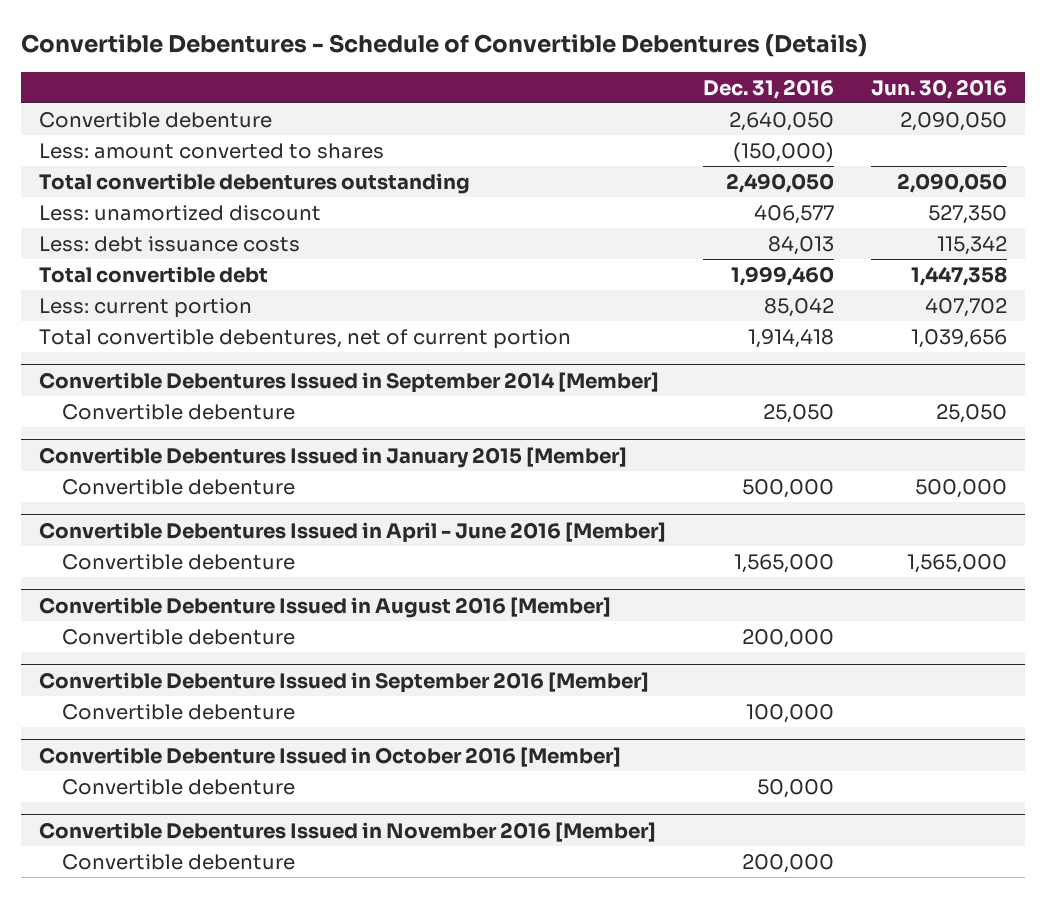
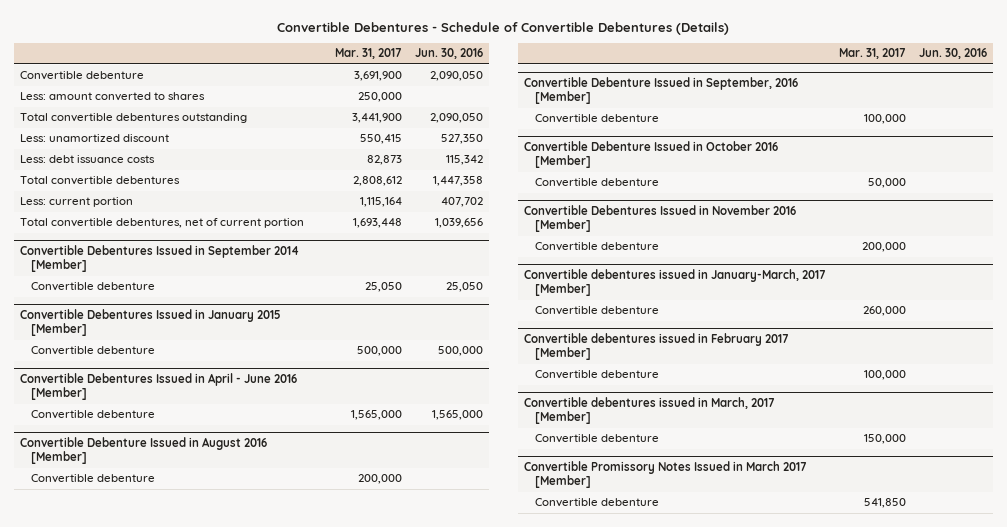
- | Dec. 31, 2016 | Jun. 30, 2016
+ | Mar. 31, 2017 | Jun. 30, 2016
- Total convertible debt | 1,999,460 | 1,447,358
+ Total convertible debentures | 2,808,612 | 1,447,358
- Convertible Debenture Issued in September 2016 [Member]
+ Convertible Debenture Issued in September, 2016 [Member]
+ Convertible debentures issued in January-March, 2017 [Member]
+ Convertible debenture | 260,000 |
+ Convertible debentures issued in February 2017 [Member]
+ Convertible debenture | 100,000 |
+ Convertible debentures issued in March, 2017 [Member]
+ Convertible debenture | 150,000 |
+ Convertible Promissory Notes Issued in March 2017 [Member]
+ Convertible debenture | 541,850 |

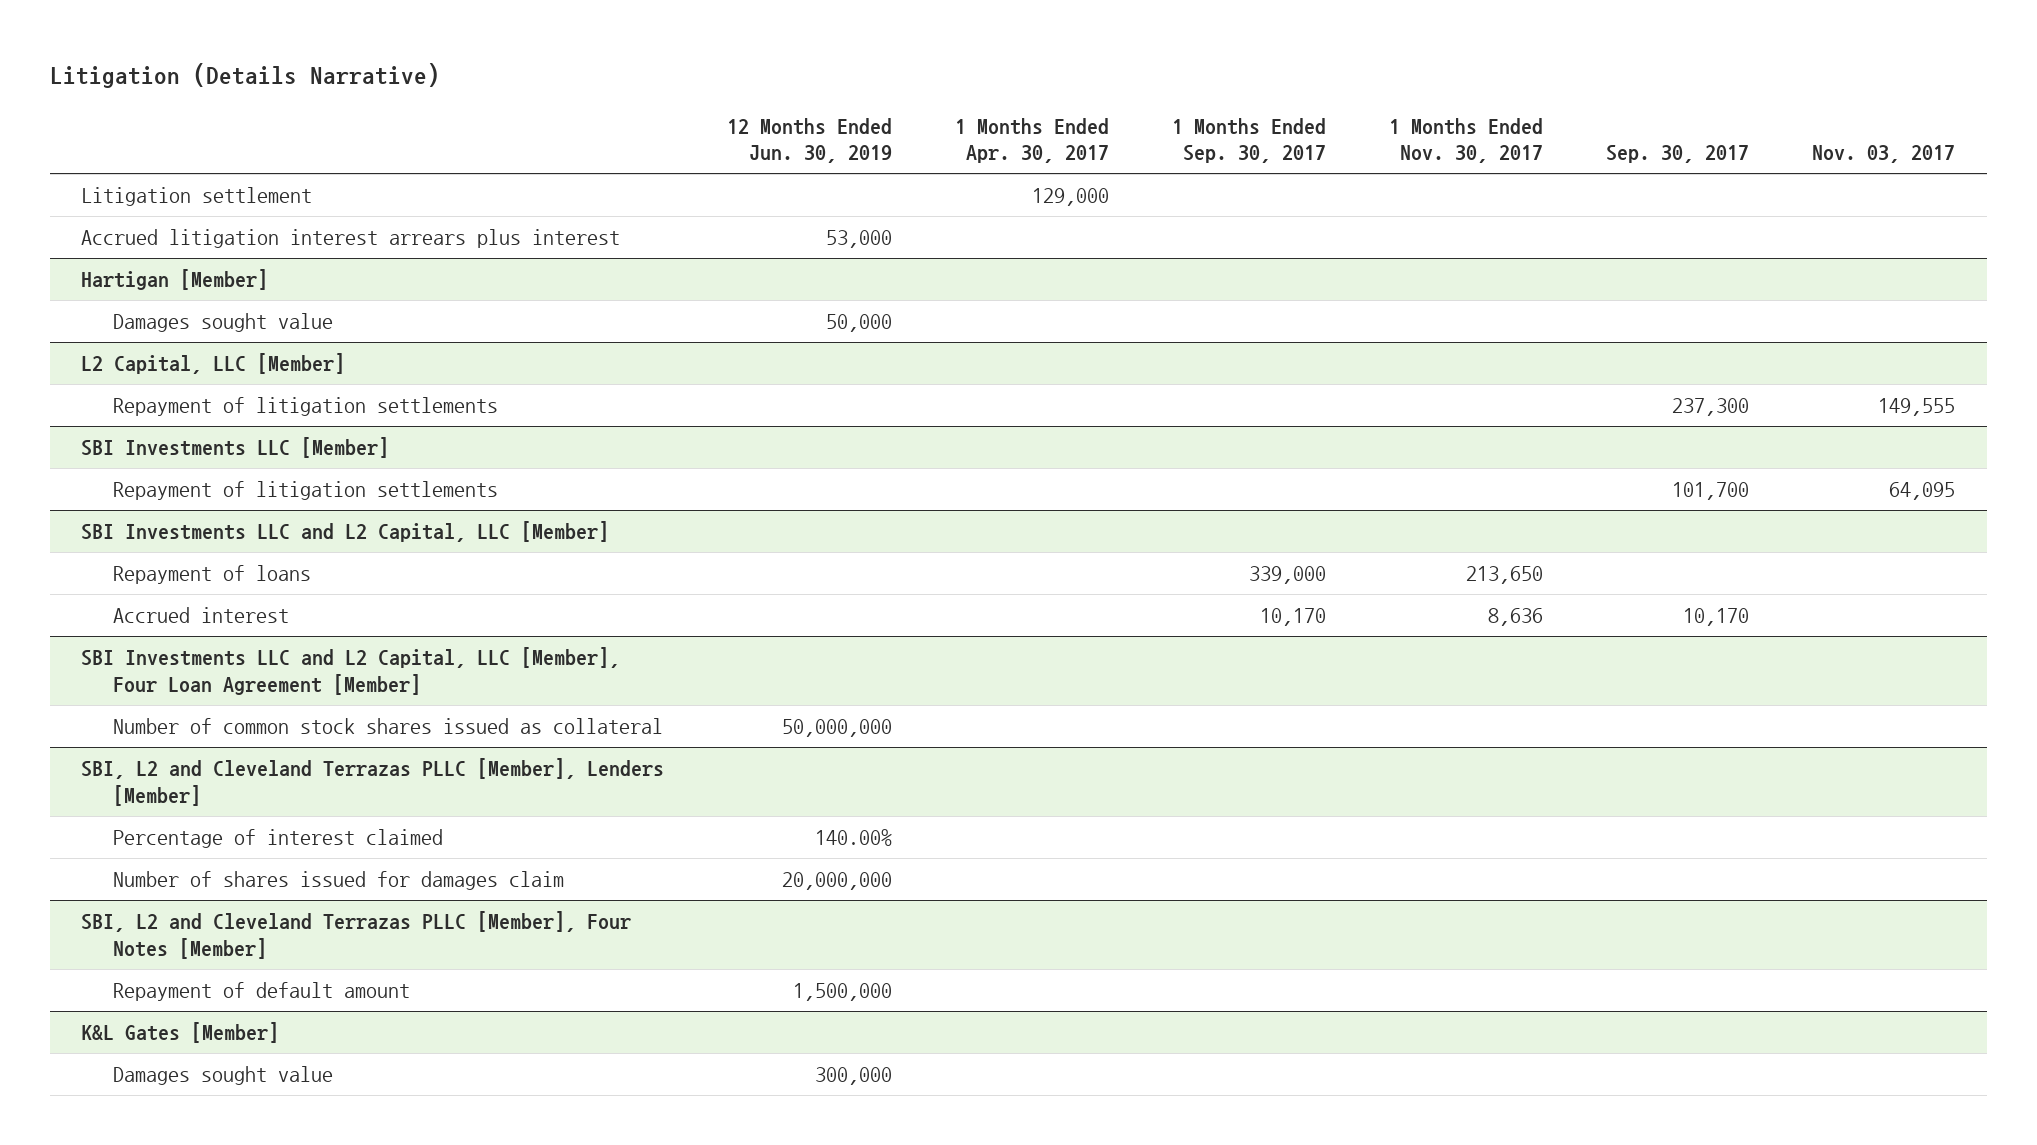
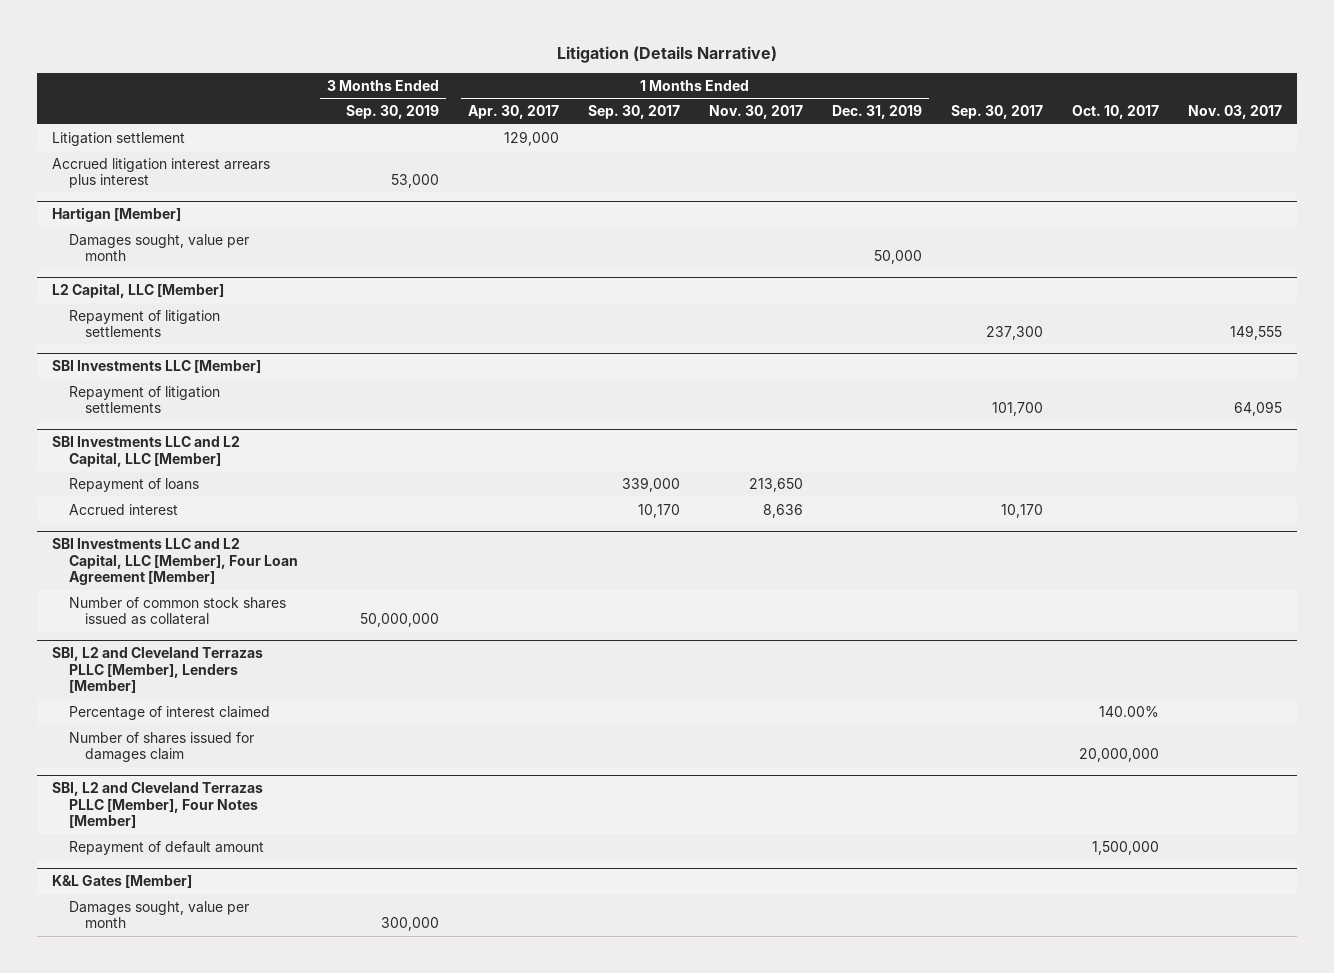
- | 12 Months Ended Jun. 30, 2019 | 1 Months Ended Apr. 30, 2017 | 1 Months Ended Sep. 30, 2017 | 1 Months Ended Nov. 30, 2017 | Sep. 30, 2017 | Nov. 03, 2017
+ | 3 Months Ended Sep. 30, 2019 | 1 Months Ended Apr. 30, 2017 | 1 Months Ended Sep. 30, 2017 | 1 Months Ended Nov. 30, 2017 | 1 Months Ended Dec. 31, 2019 | Sep. 30, 2017 | Oct. 10, 2017 | Nov. 03, 2017
@ Hartigan [Member]
- Damages sought value | 50,000 | | | | |
+ Damages sought, value per month | | | | | 50,000 | | |
@ K&L Gates [Member]
- Damages sought value | 300,000 | | | | |
+ Damages sought, value per month | 300,000 | | | | | | |

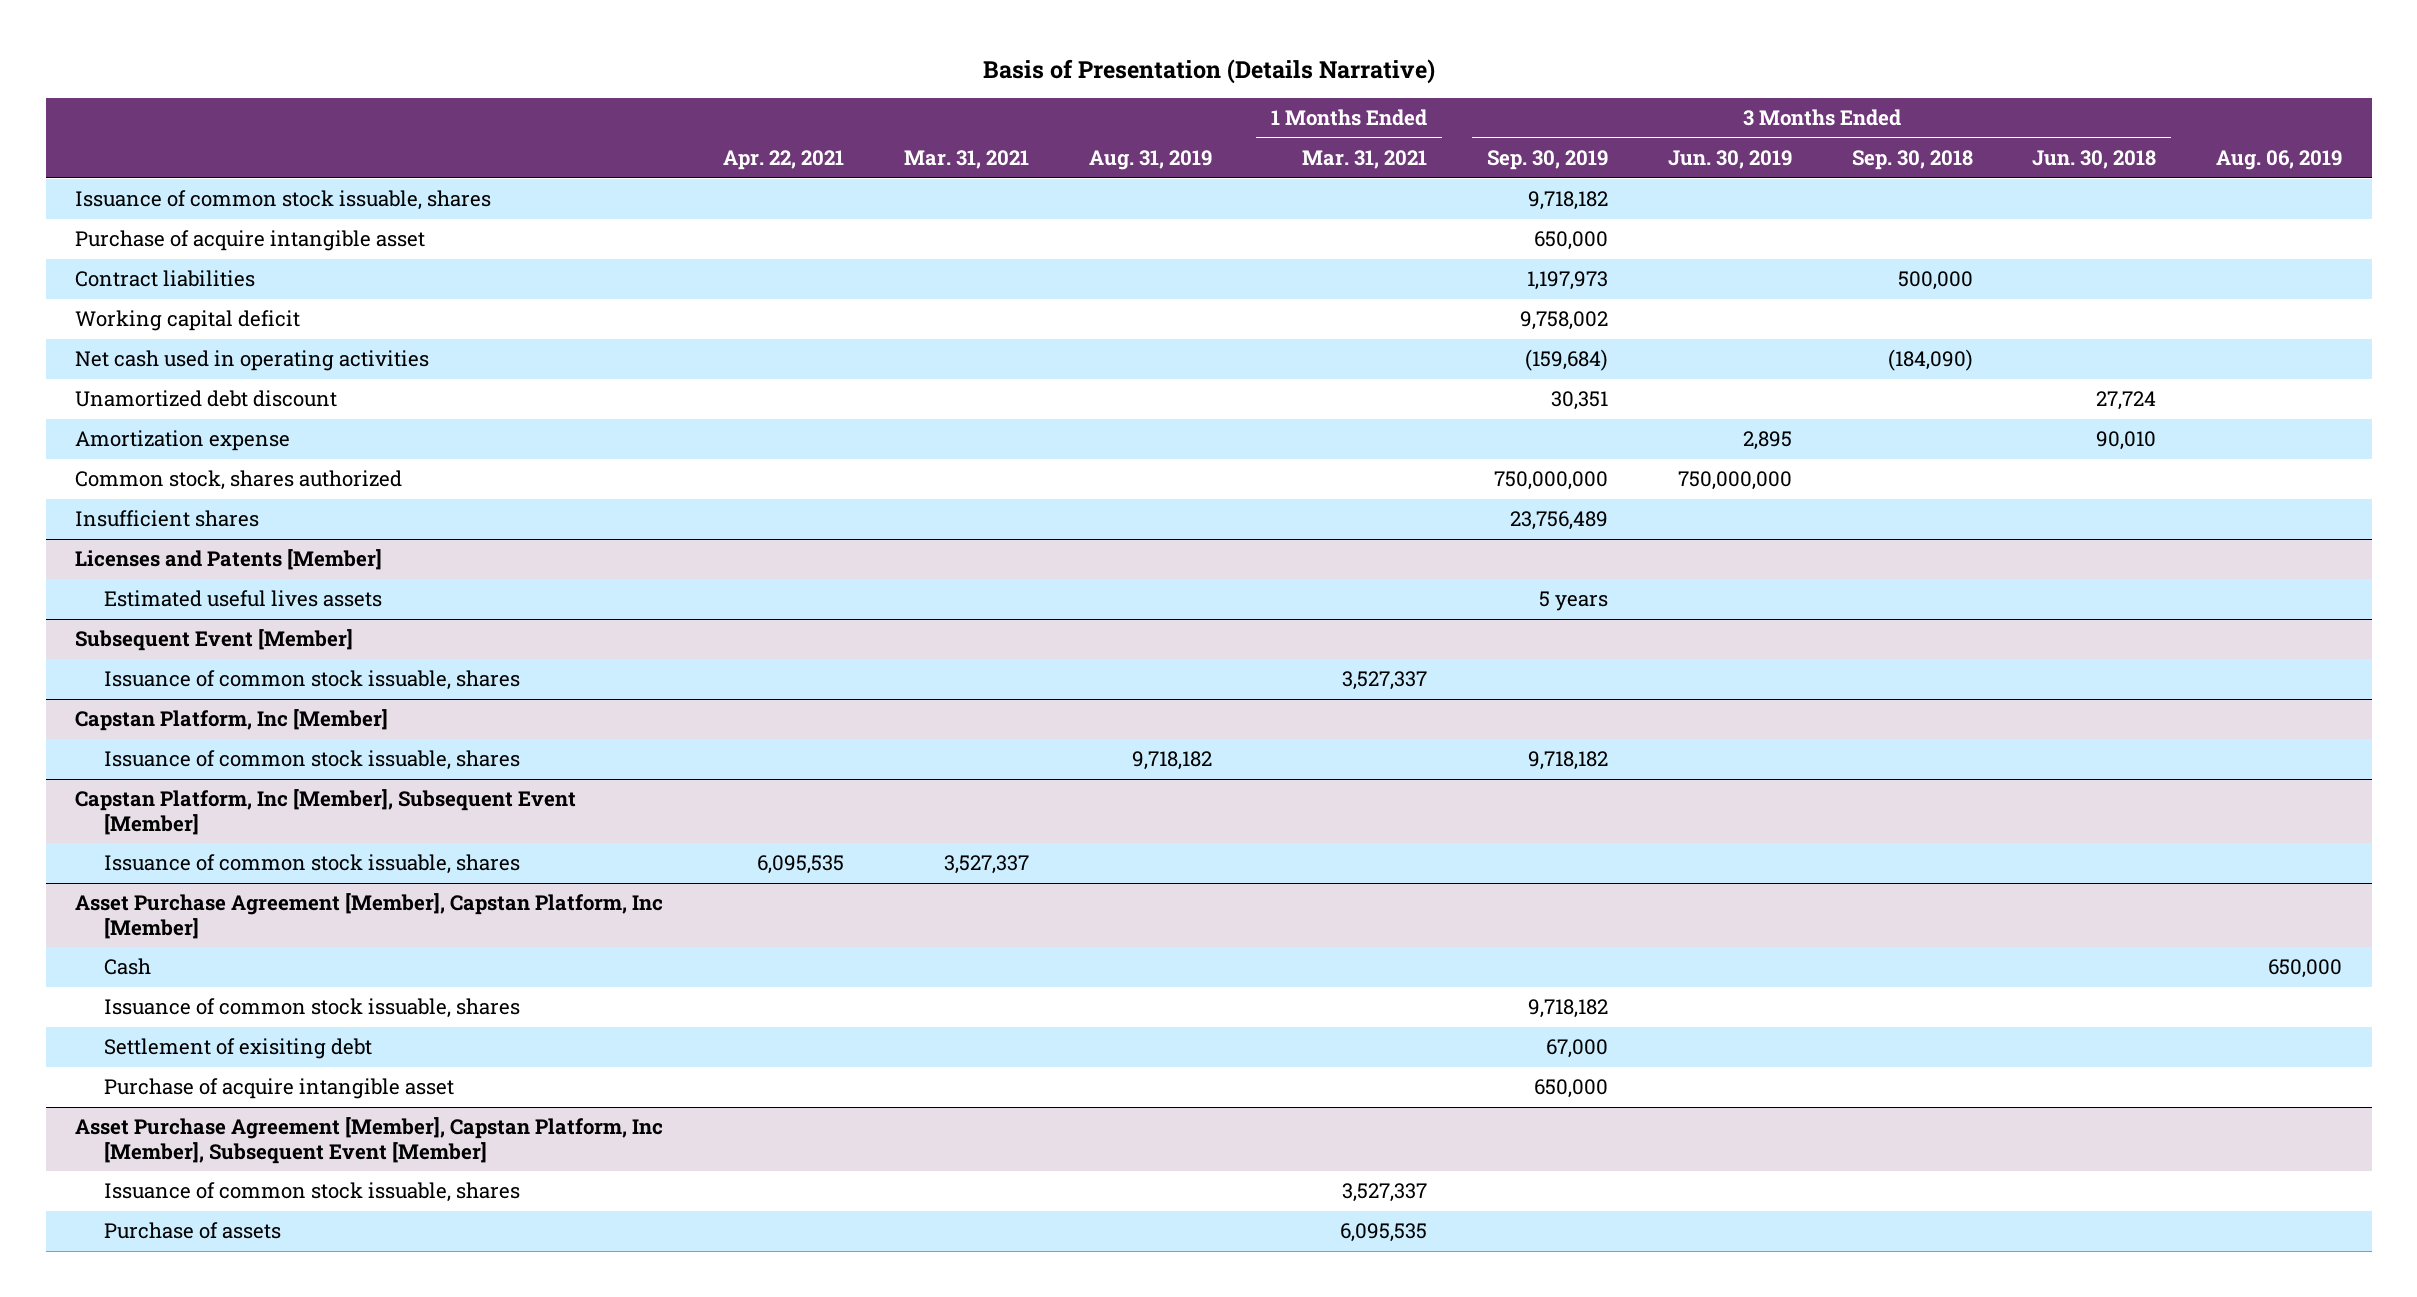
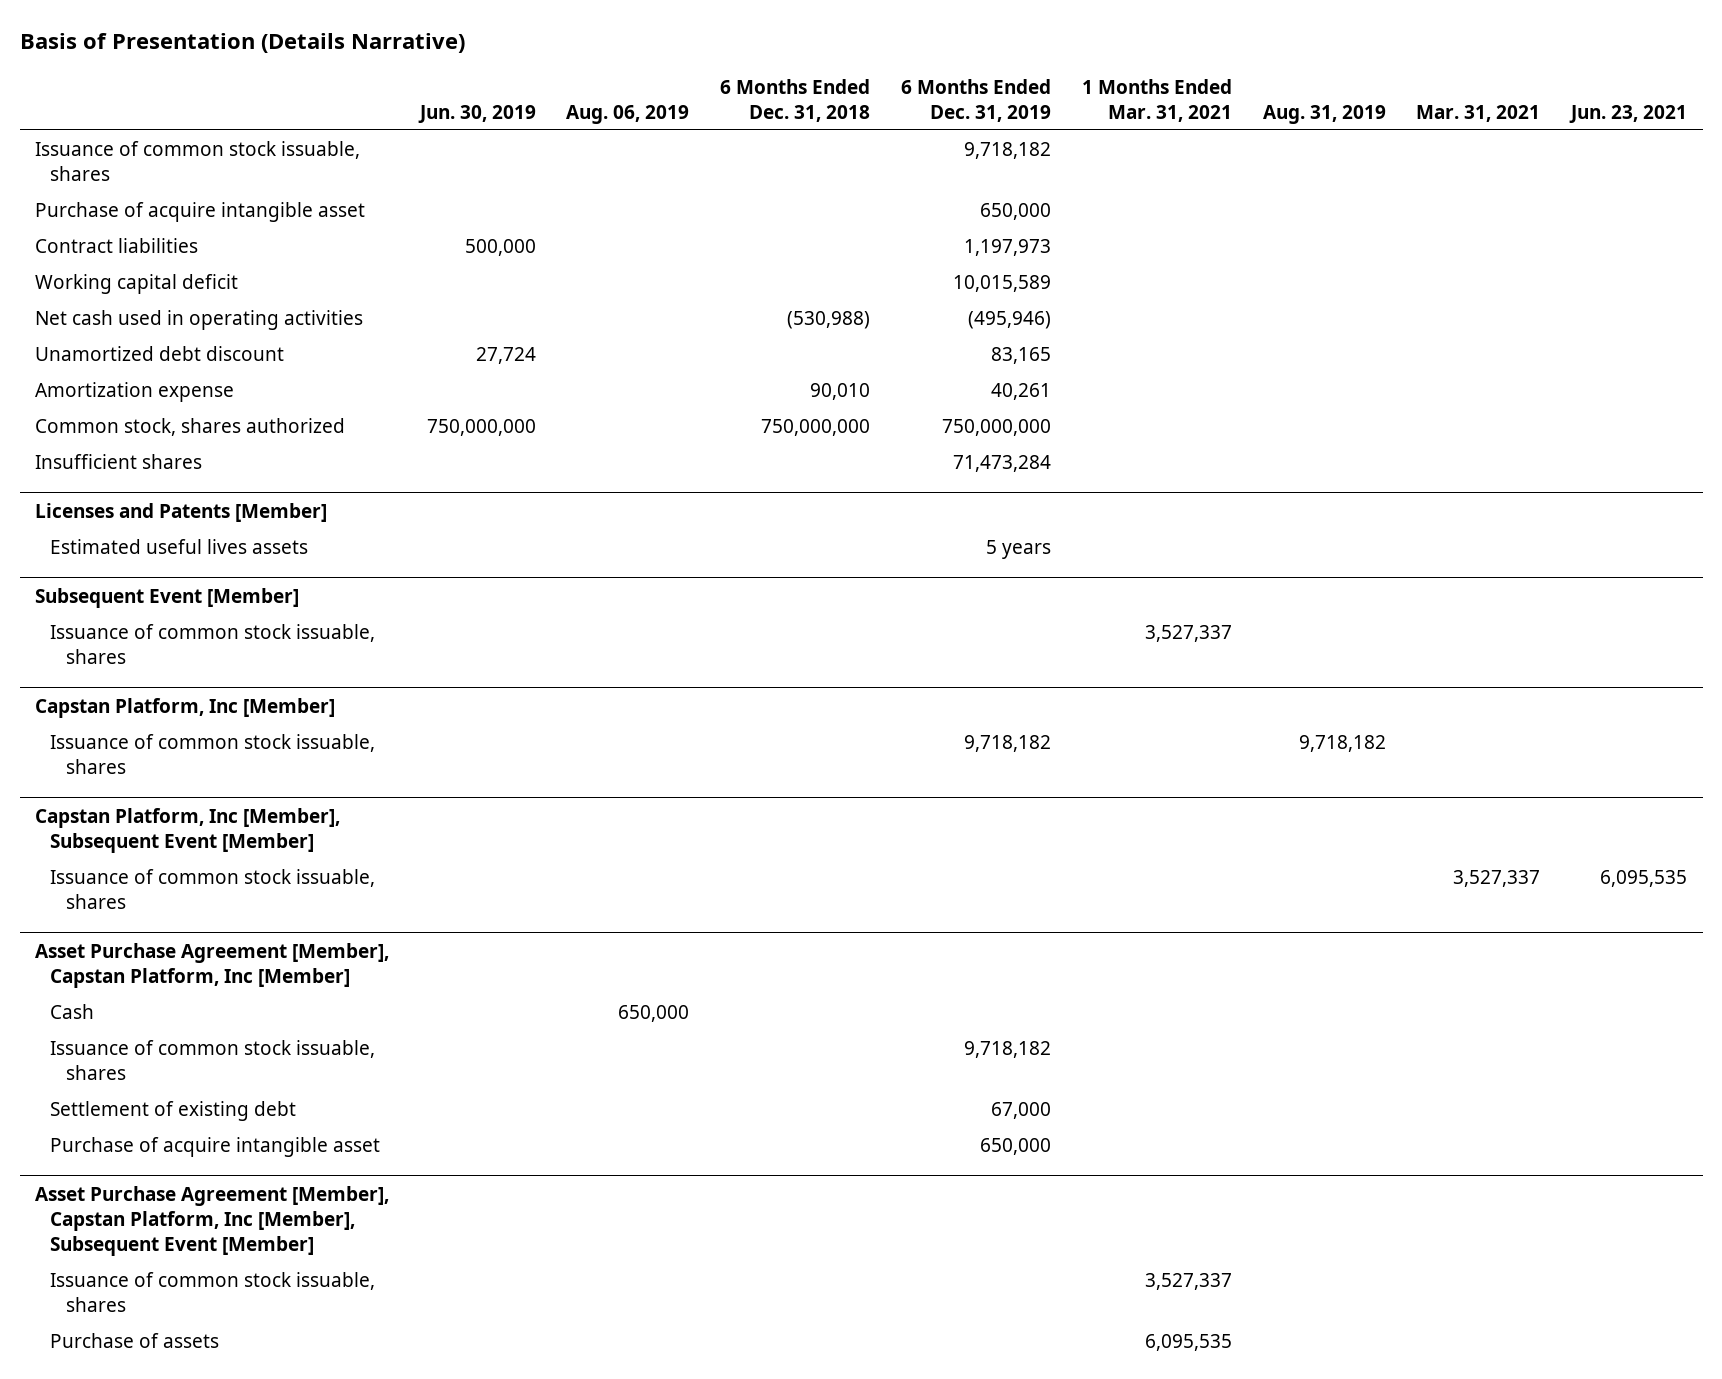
- | Apr. 22, 2021 | Mar. 31, 2021 | Aug. 31, 2019 | 1 Months Ended Mar. 31, 2021 | 3 Months Ended Sep. 30, 2019 | 3 Months Ended Jun. 30, 2019 | 3 Months Ended Sep. 30, 2018 | 3 Months Ended Jun. 30, 2018 | Aug. 06, 2019
+ | Jun. 30, 2019 | Aug. 06, 2019 | 6 Months Ended Dec. 31, 2018 | 6 Months Ended Dec. 31, 2019 | 1 Months Ended Mar. 31, 2021 | Aug. 31, 2019 | Mar. 31, 2021 | Jun. 23, 2021
@ Asset Purchase Agreement [Member], Capstan Platform, Inc [Member]
- Settlement of exisiting debt | | | | | 67,000 | | | |
+ Settlement of existing debt | | | | 67,000 | | | |

